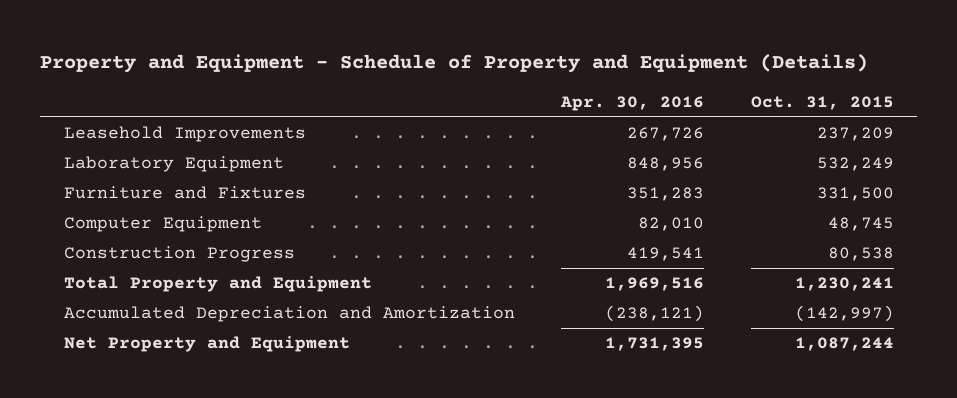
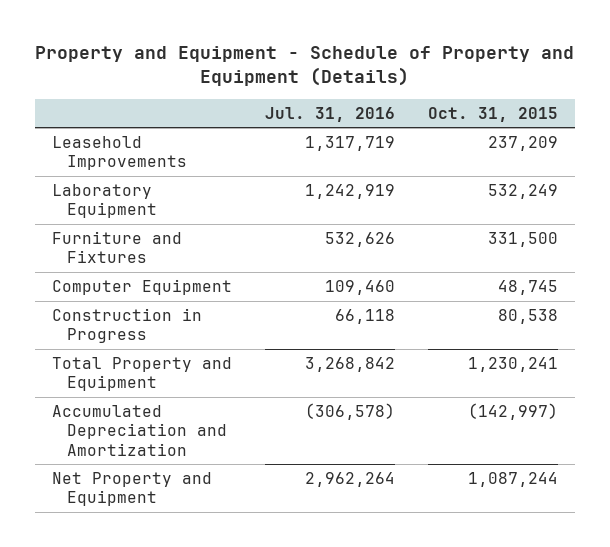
- | Apr. 30, 2016 | Oct. 31, 2015
+ | Jul. 31, 2016 | Oct. 31, 2015
- Construction Progress | 419,541 | 80,538
+ Construction in Progress | 66,118 | 80,538

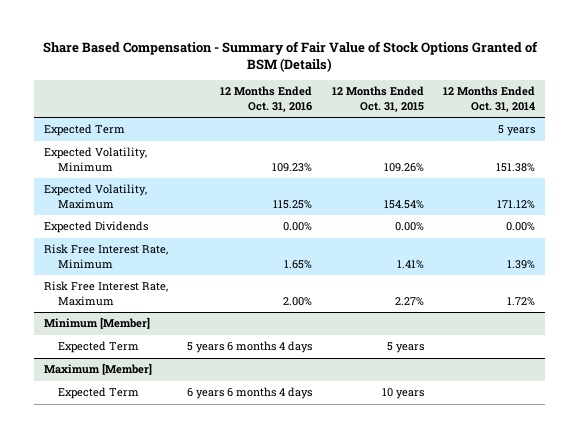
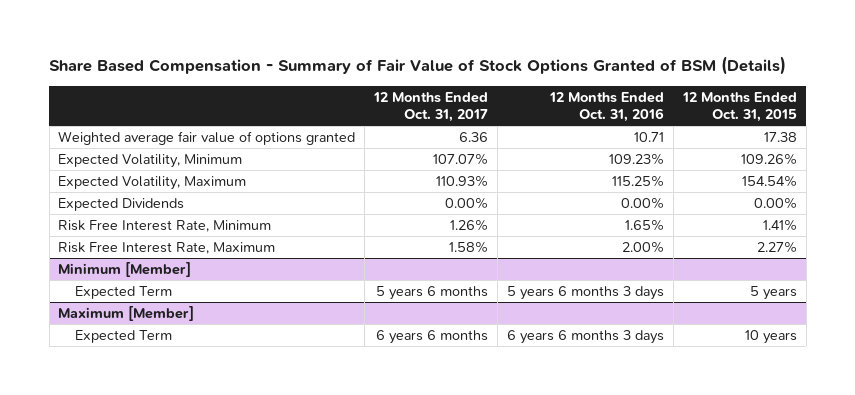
- | 12 Months Ended Oct. 31, 2016 | 12 Months Ended Oct. 31, 2015 | 12 Months Ended Oct. 31, 2014
+ | 12 Months Ended Oct. 31, 2017 | 12 Months Ended Oct. 31, 2016 | 12 Months Ended Oct. 31, 2015
- Expected Term | | | 5 years
+ Weighted average fair value of options granted | 6.36 | 10.71 | 17.38
@ Minimum [Member]
- Expected Term | 5 years 6 months 4 days | 5 years |
+ Expected Term | 5 years 6 months | 5 years 6 months 3 days | 5 years
@ Maximum [Member]
- Expected Term | 6 years 6 months 4 days | 10 years |
+ Expected Term | 6 years 6 months | 6 years 6 months 3 days | 10 years

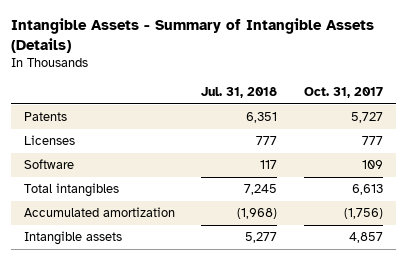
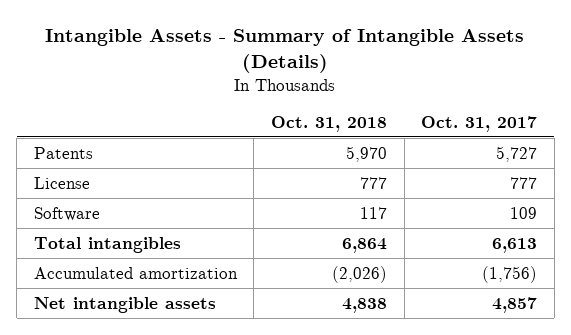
- | Jul. 31, 2018 | Oct. 31, 2017
+ | Oct. 31, 2018 | Oct. 31, 2017
- Licenses | 777 | 777
+ License | 777 | 777
- Intangible assets | 5,277 | 4,857
+ Net intangible assets | 4,838 | 4,857

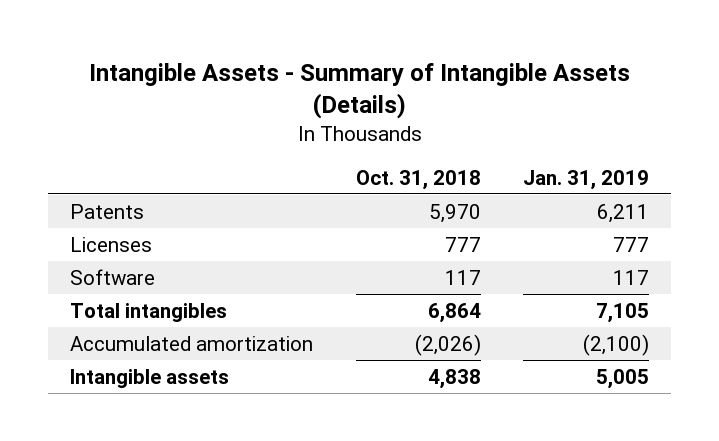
- | Oct. 31, 2018 | Oct. 31, 2017
+ | Oct. 31, 2018 | Jan. 31, 2019
- License | 777 | 777
+ Licenses | 777 | 777
- Net intangible assets | 4,838 | 4,857
+ Intangible assets | 4,838 | 5,005

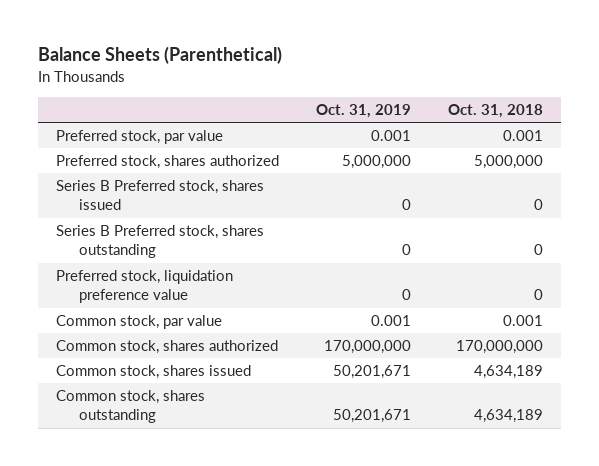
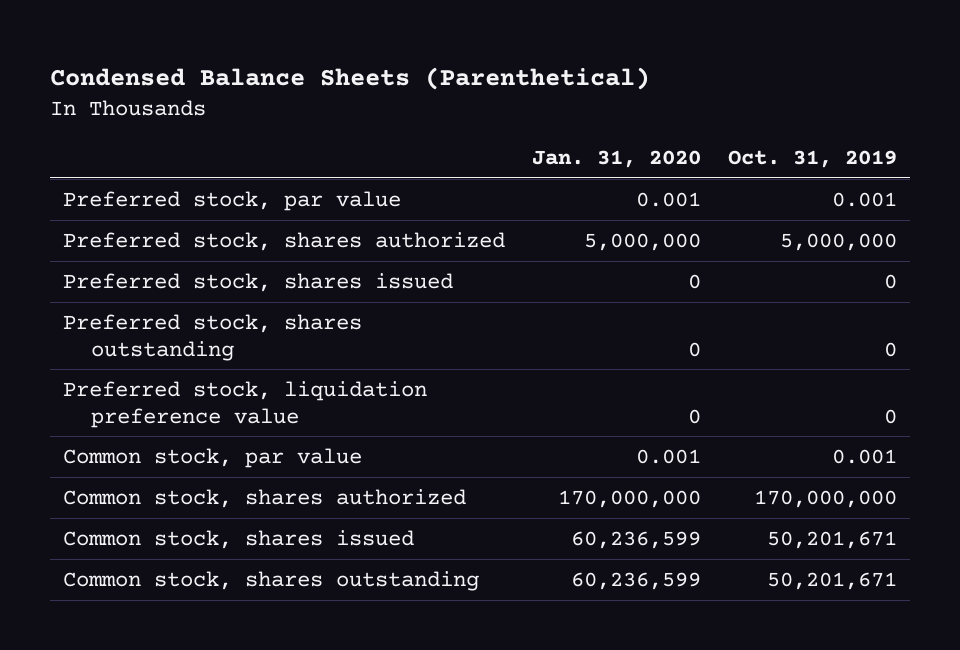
- Balance Sheets (Parenthetical)
+ Condensed Balance Sheets (Parenthetical)
- | Oct. 31, 2019 | Oct. 31, 2018
+ | Jan. 31, 2020 | Oct. 31, 2019
- Series B Preferred stock, shares issued | 0 | 0
- Series B Preferred stock, shares outstanding | 0 | 0
+ Preferred stock, shares issued | 0 | 0
+ Preferred stock, shares outstanding | 0 | 0

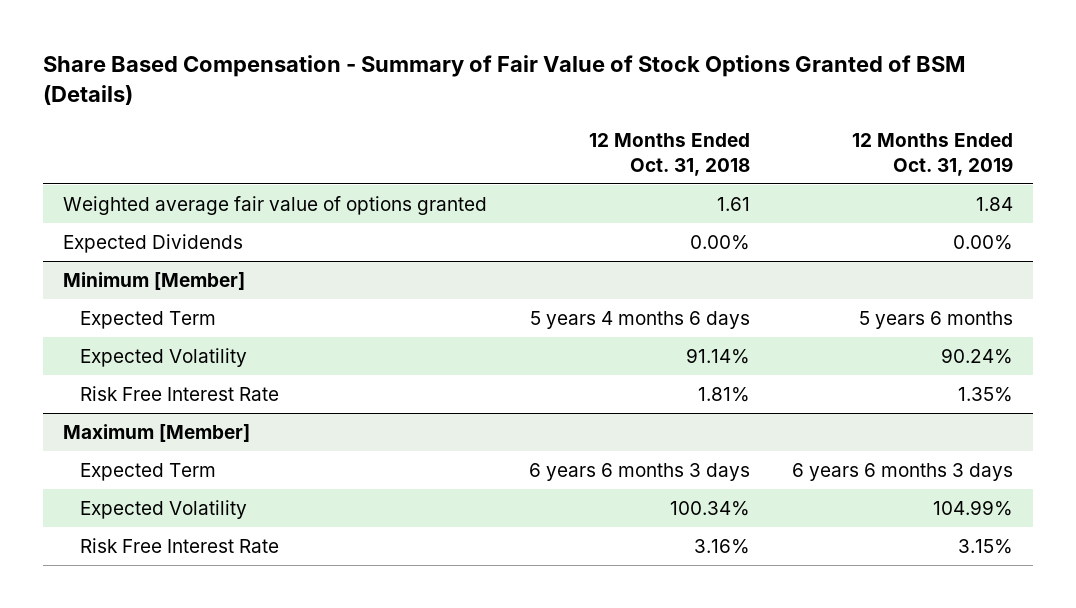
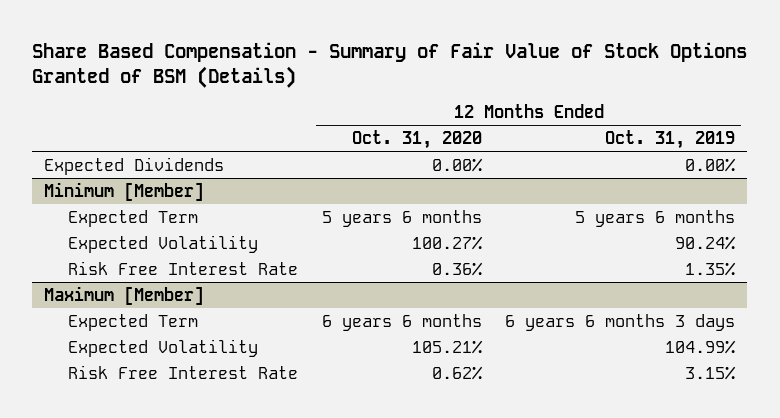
- | 12 Months Ended Oct. 31, 2018 | 12 Months Ended Oct. 31, 2019
+ | 12 Months Ended Oct. 31, 2020 | 12 Months Ended Oct. 31, 2019
- Weighted average fair value of options granted | 1.61 | 1.84

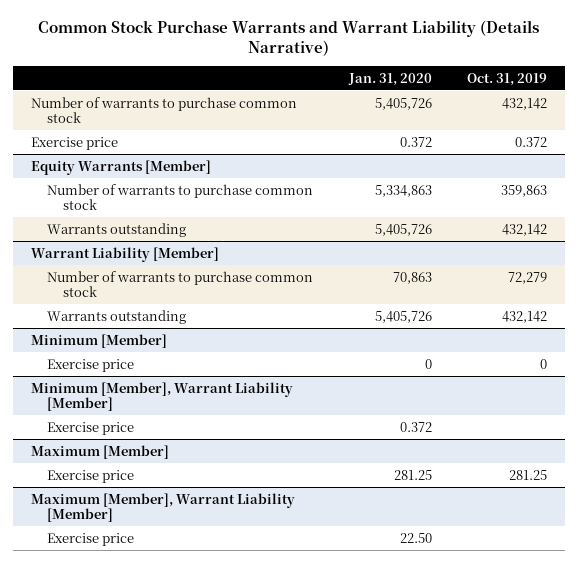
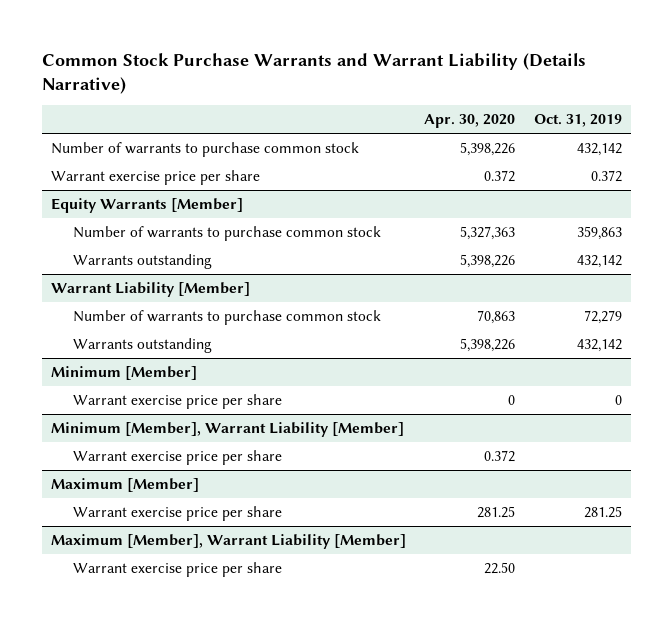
- | Jan. 31, 2020 | Oct. 31, 2019
+ | Apr. 30, 2020 | Oct. 31, 2019
- Exercise price | 0.372 | 0.372
+ Warrant exercise price per share | 0.372 | 0.372
@ Minimum [Member]
- Exercise price | 0 | 0
+ Warrant exercise price per share | 0 | 0
@ Minimum [Member], Warrant Liability [Member]
- Exercise price | 0.372 |
+ Warrant exercise price per share | 0.372 |
@ Maximum [Member]
- Exercise price | 281.25 | 281.25
+ Warrant exercise price per share | 281.25 | 281.25
@ Maximum [Member], Warrant Liability [Member]
- Exercise price | 22.50 |
+ Warrant exercise price per share | 22.50 |

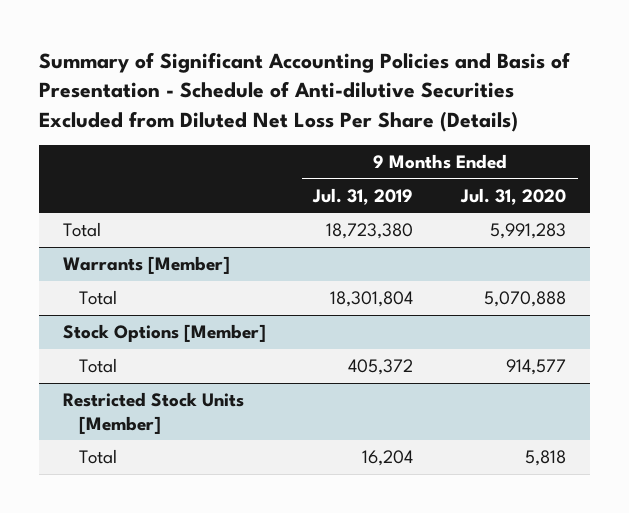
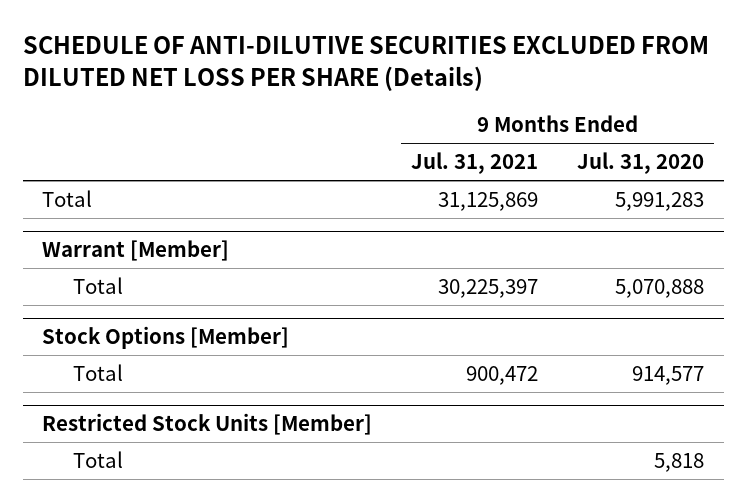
- Summary of Significant Accounting Policies and Basis of Presentation - Schedule of Anti-dilutive Securities Excluded from Diluted Net Loss Per Share (Details)
+ SCHEDULE OF ANTI-DILUTIVE SECURITIES EXCLUDED FROM DILUTED NET LOSS PER SHARE (Details)
- | 9 Months Ended Jul. 31, 2019 | 9 Months Ended Jul. 31, 2020
+ | 9 Months Ended Jul. 31, 2021 | 9 Months Ended Jul. 31, 2020
- Warrants [Member]
+ Warrant [Member]

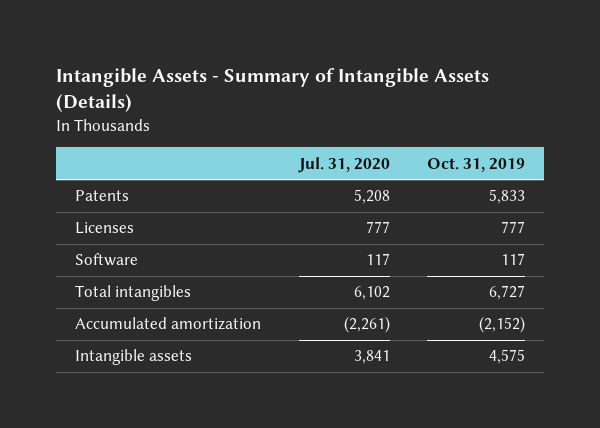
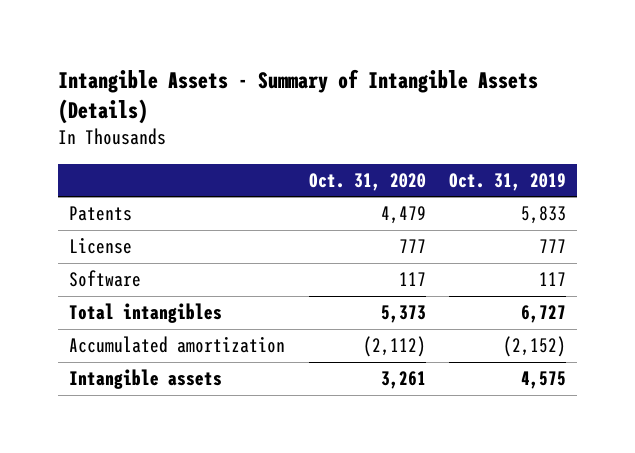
- | Jul. 31, 2020 | Oct. 31, 2019
+ | Oct. 31, 2020 | Oct. 31, 2019
- Licenses | 777 | 777
+ License | 777 | 777

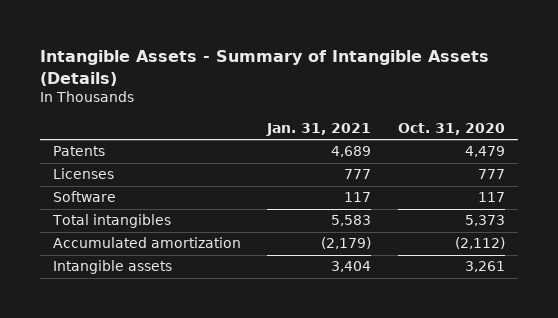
- | Oct. 31, 2020 | Oct. 31, 2019
+ | Jan. 31, 2021 | Oct. 31, 2020
- License | 777 | 777
+ Licenses | 777 | 777

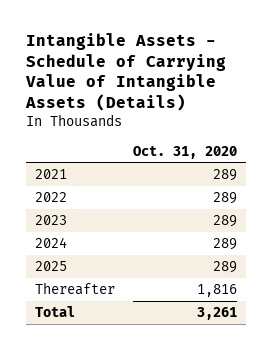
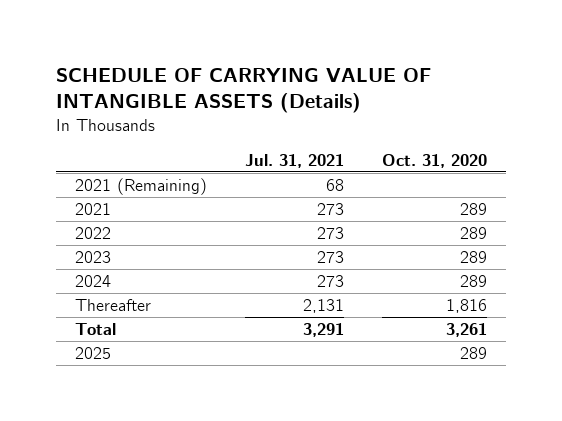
- Intangible Assets - Schedule of Carrying Value of Intangible Assets (Details)
+ SCHEDULE OF CARRYING VALUE OF INTANGIBLE ASSETS (Details)
- | Oct. 31, 2020
+ | Jul. 31, 2021 | Oct. 31, 2020
+ 2021 (Remaining) | 68 |
moved down: 2025 | | 289

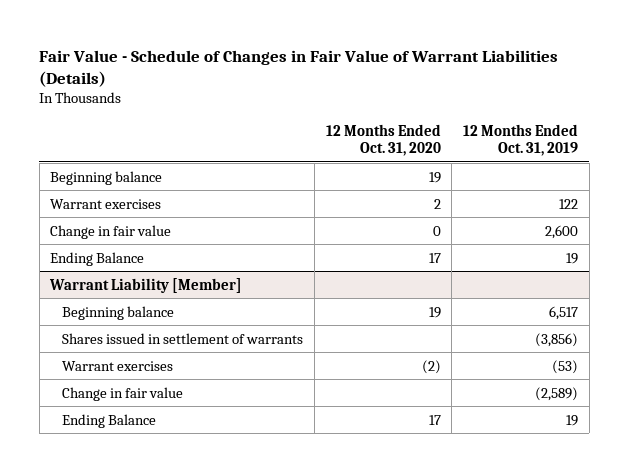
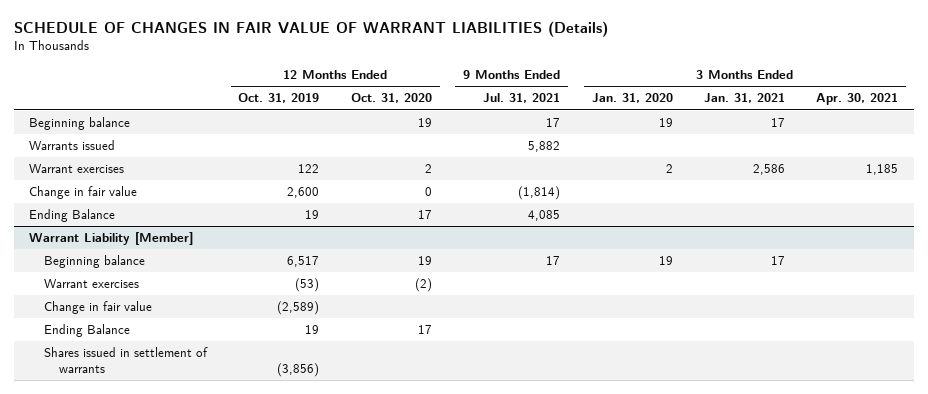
- Fair Value - Schedule of Changes in Fair Value of Warrant Liabilities (Details)
+ SCHEDULE OF CHANGES IN FAIR VALUE OF WARRANT LIABILITIES (Details)
- | 12 Months Ended Oct. 31, 2020 | 12 Months Ended Oct. 31, 2019
+ | 12 Months Ended Oct. 31, 2019 | 12 Months Ended Oct. 31, 2020 | 9 Months Ended Jul. 31, 2021 | 3 Months Ended Jan. 31, 2020 | 3 Months Ended Jan. 31, 2021 | 3 Months Ended Apr. 30, 2021
+ Warrants issued | | | 5,882 | | |
@ Warrant Liability [Member]
moved down: Shares issued in settlement of warrants | (3,856) | | | | |

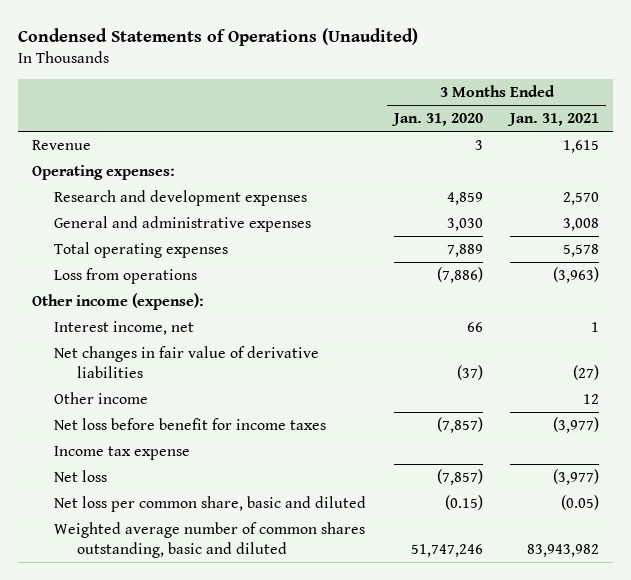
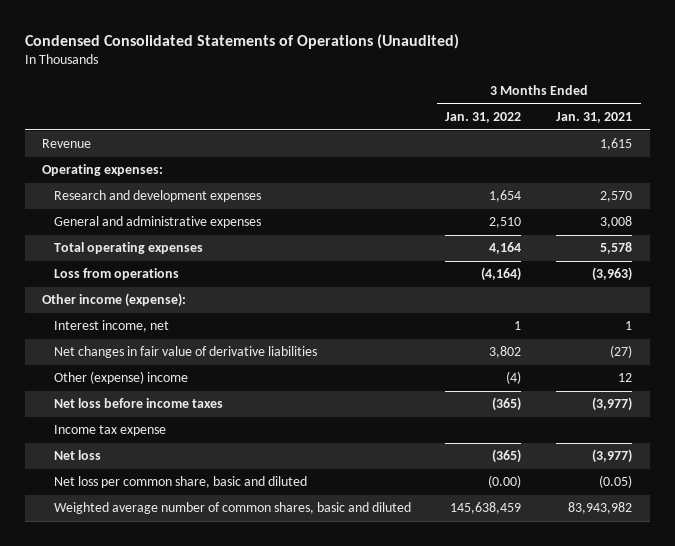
- Condensed Statements of Operations (Unaudited)
+ Condensed Consolidated Statements of Operations (Unaudited)
- | 3 Months Ended Jan. 31, 2020 | 3 Months Ended Jan. 31, 2021
+ | 3 Months Ended Jan. 31, 2022 | 3 Months Ended Jan. 31, 2021
- Other income | | 12
- Net loss before benefit for income taxes | (7,857) | (3,977)
+ Other (expense) income | (4) | 12
+ Net loss before income taxes | (365) | (3,977)
- Weighted average number of common shares outstanding, basic and diluted | 51,747,246 | 83,943,982
+ Weighted average number of common shares, basic and diluted | 145,638,459 | 83,943,982

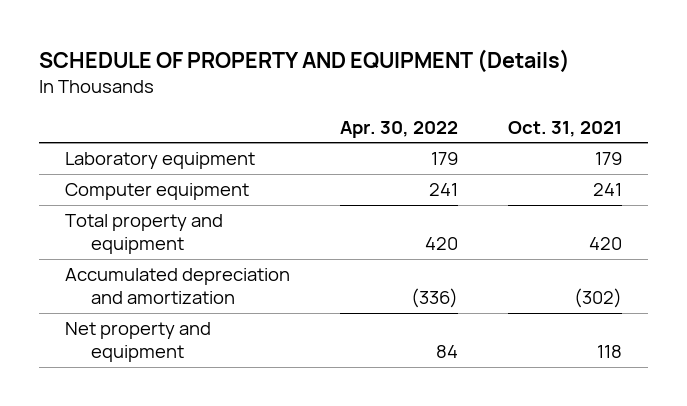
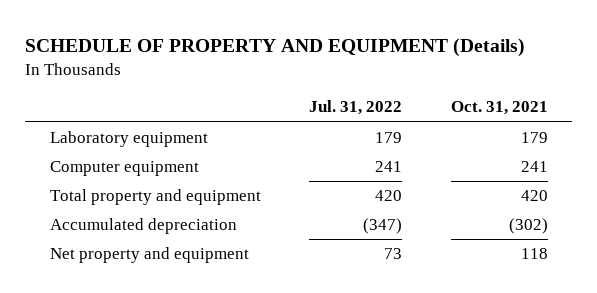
- | Apr. 30, 2022 | Oct. 31, 2021
+ | Jul. 31, 2022 | Oct. 31, 2021
- Accumulated depreciation and amortization | (336) | (302)
+ Accumulated depreciation | (347) | (302)

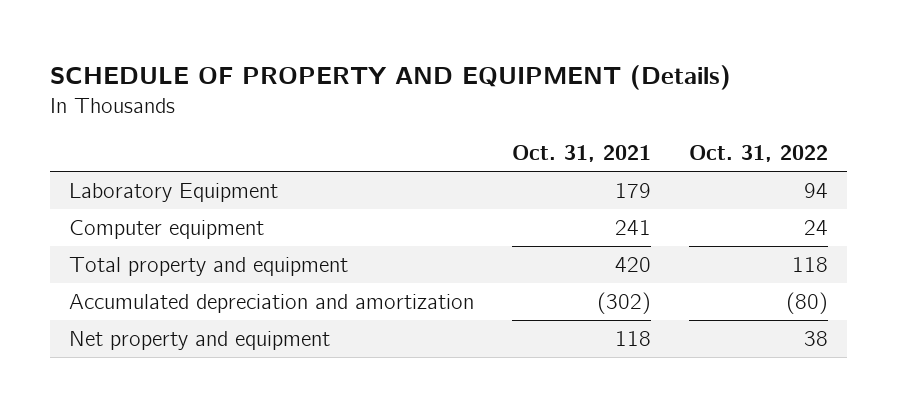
- | Jul. 31, 2022 | Oct. 31, 2021
+ | Oct. 31, 2021 | Oct. 31, 2022
- Laboratory equipment | 179 | 179
+ Laboratory Equipment | 179 | 94
- Accumulated depreciation | (347) | (302)
+ Accumulated depreciation and amortization | (302) | (80)

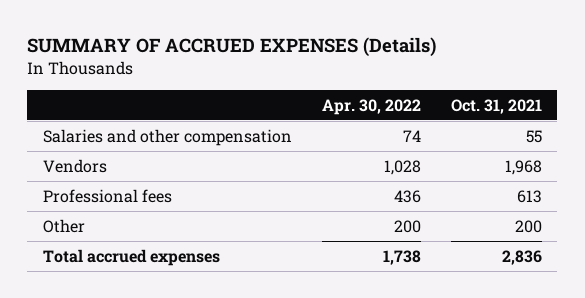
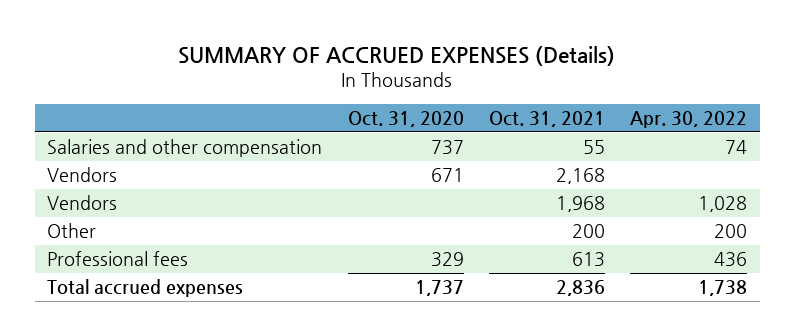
- | Apr. 30, 2022 | Oct. 31, 2021
+ | Oct. 31, 2020 | Oct. 31, 2021 | Apr. 30, 2022
+ Vendors | 671 | 2,168 |
moved down: Professional fees | 329 | 613 | 436

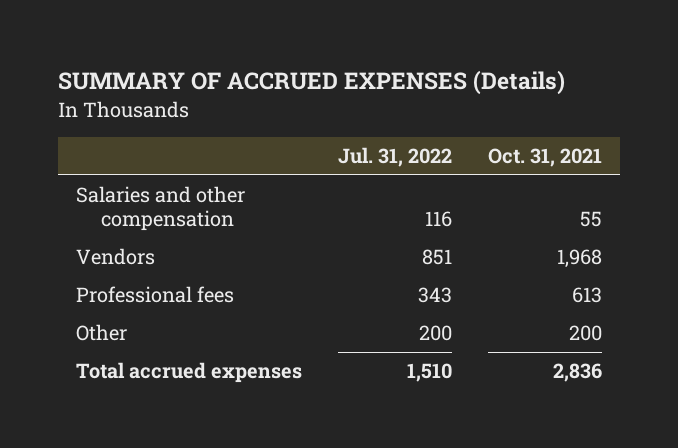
- | Oct. 31, 2020 | Oct. 31, 2021 | Apr. 30, 2022
+ | Jul. 31, 2022 | Oct. 31, 2021
- Vendors | 671 | 2,168 |
moved down: Other | 200 | 200

